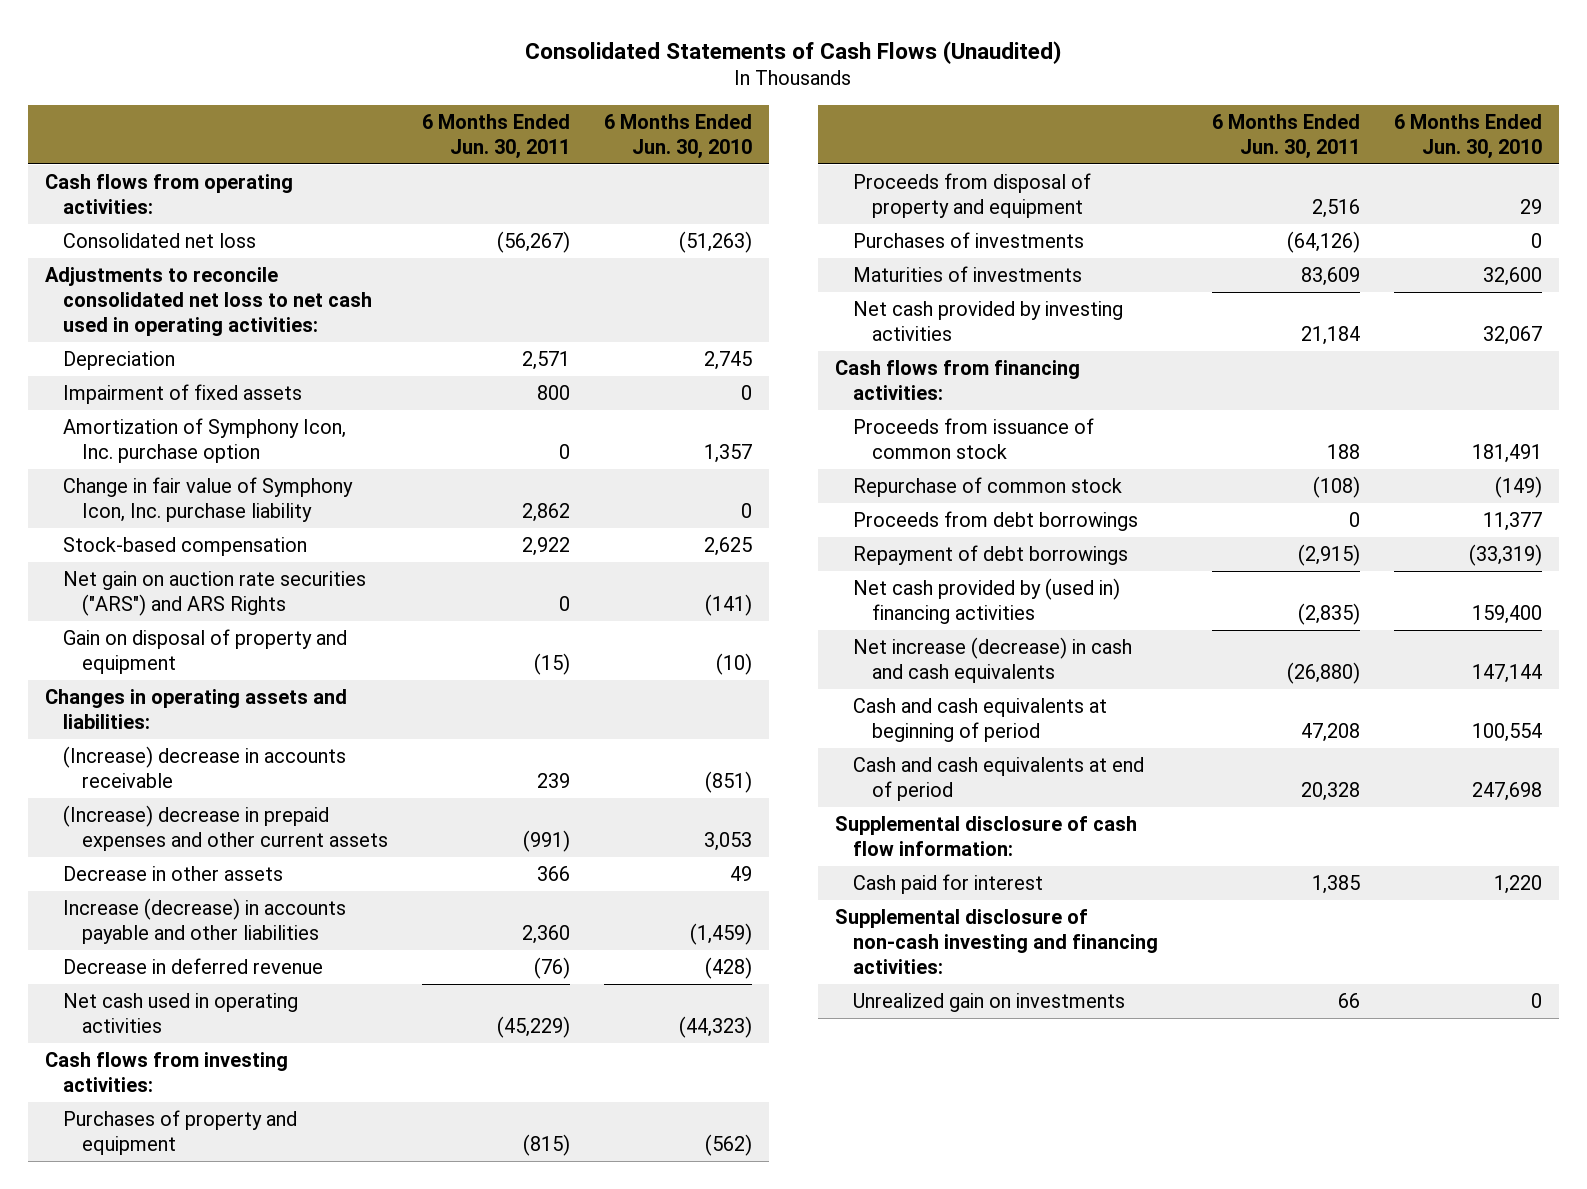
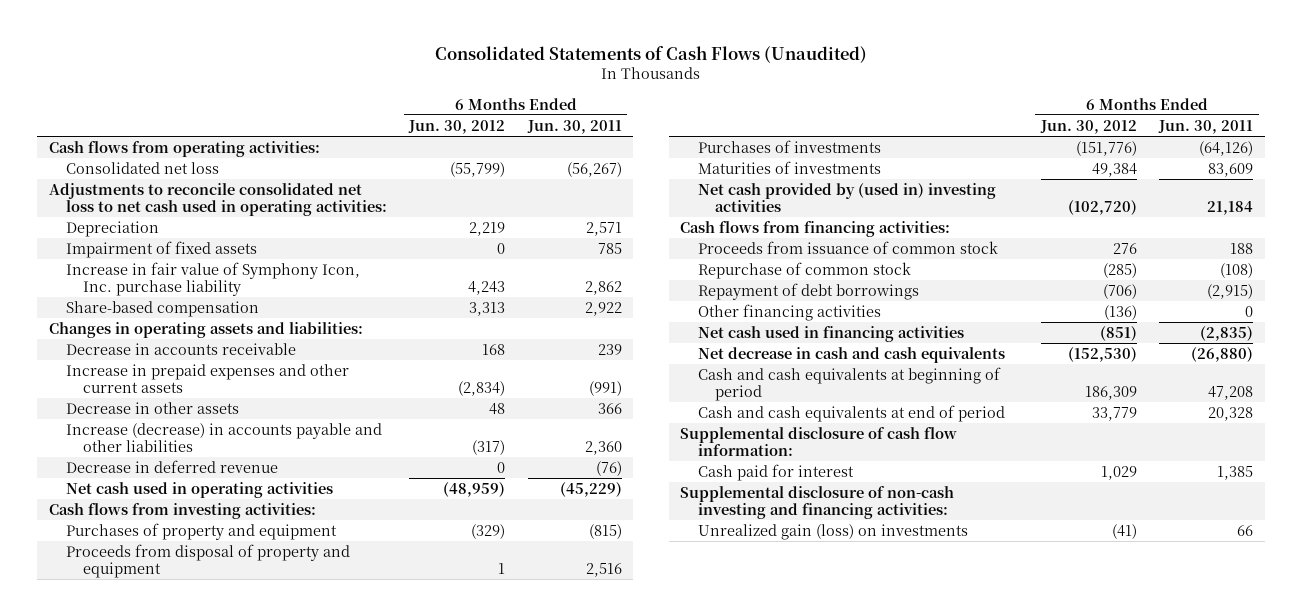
- | 6 Months Ended Jun. 30, 2011 | 6 Months Ended Jun. 30, 2010
+ | 6 Months Ended Jun. 30, 2012 | 6 Months Ended Jun. 30, 2011
- Impairment of fixed assets | 800 | 0
- Amortization of Symphony Icon, Inc. purchase option | 0 | 1,357
- Change in fair value of Symphony Icon, Inc. purchase liability | 2,862 | 0
- Stock-based compensation | 2,922 | 2,625
- Net gain on auction rate securities ("ARS") and ARS Rights | 0 | (141)
- Gain on disposal of property and equipment | (15) | (10)
+ Impairment of fixed assets | 0 | 785
+ Increase in fair value of Symphony Icon, Inc. purchase liability | 4,243 | 2,862
+ Share-based compensation | 3,313 | 2,922
- (Increase) decrease in accounts receivable | 239 | (851)
- (Increase) decrease in prepaid expenses and other current assets | (991) | 3,053
+ Decrease in accounts receivable | 168 | 239
+ Increase in prepaid expenses and other current assets | (2,834) | (991)
- Net cash provided by investing activities | 21,184 | 32,067
+ Net cash provided by (used in) investing activities | (102,720) | 21,184
- Proceeds from debt borrowings | 0 | 11,377
- Net cash provided by (used in) financing activities | (2,835) | 159,400
- Net increase (decrease) in cash and cash equivalents | (26,880) | 147,144
+ Other financing activities | (136) | 0
+ Net cash used in financing activities | (851) | (2,835)
+ Net decrease in cash and cash equivalents | (152,530) | (26,880)
- Unrealized gain on investments | 66 | 0
+ Unrealized gain (loss) on investments | (41) | 66

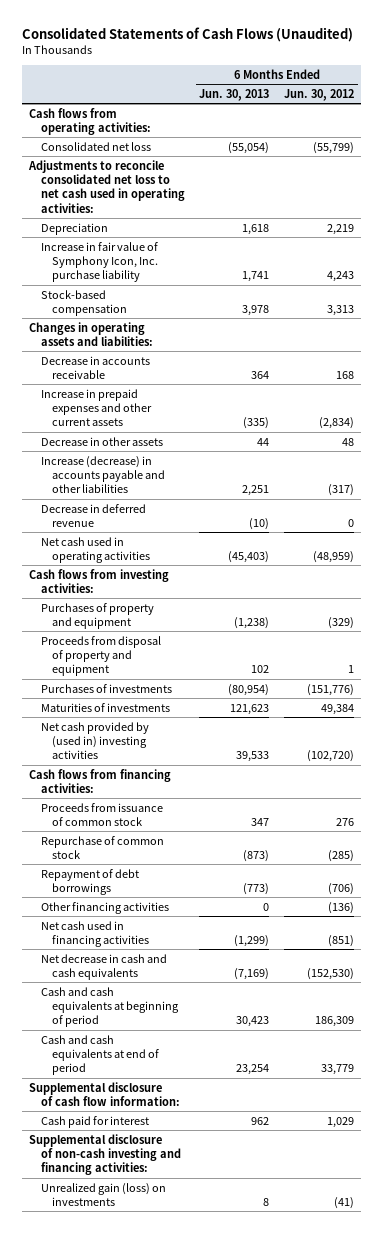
- | 6 Months Ended Jun. 30, 2012 | 6 Months Ended Jun. 30, 2011
+ | 6 Months Ended Jun. 30, 2013 | 6 Months Ended Jun. 30, 2012
- Impairment of fixed assets | 0 | 785
- Share-based compensation | 3,313 | 2,922
+ Stock-based compensation | 3,978 | 3,313

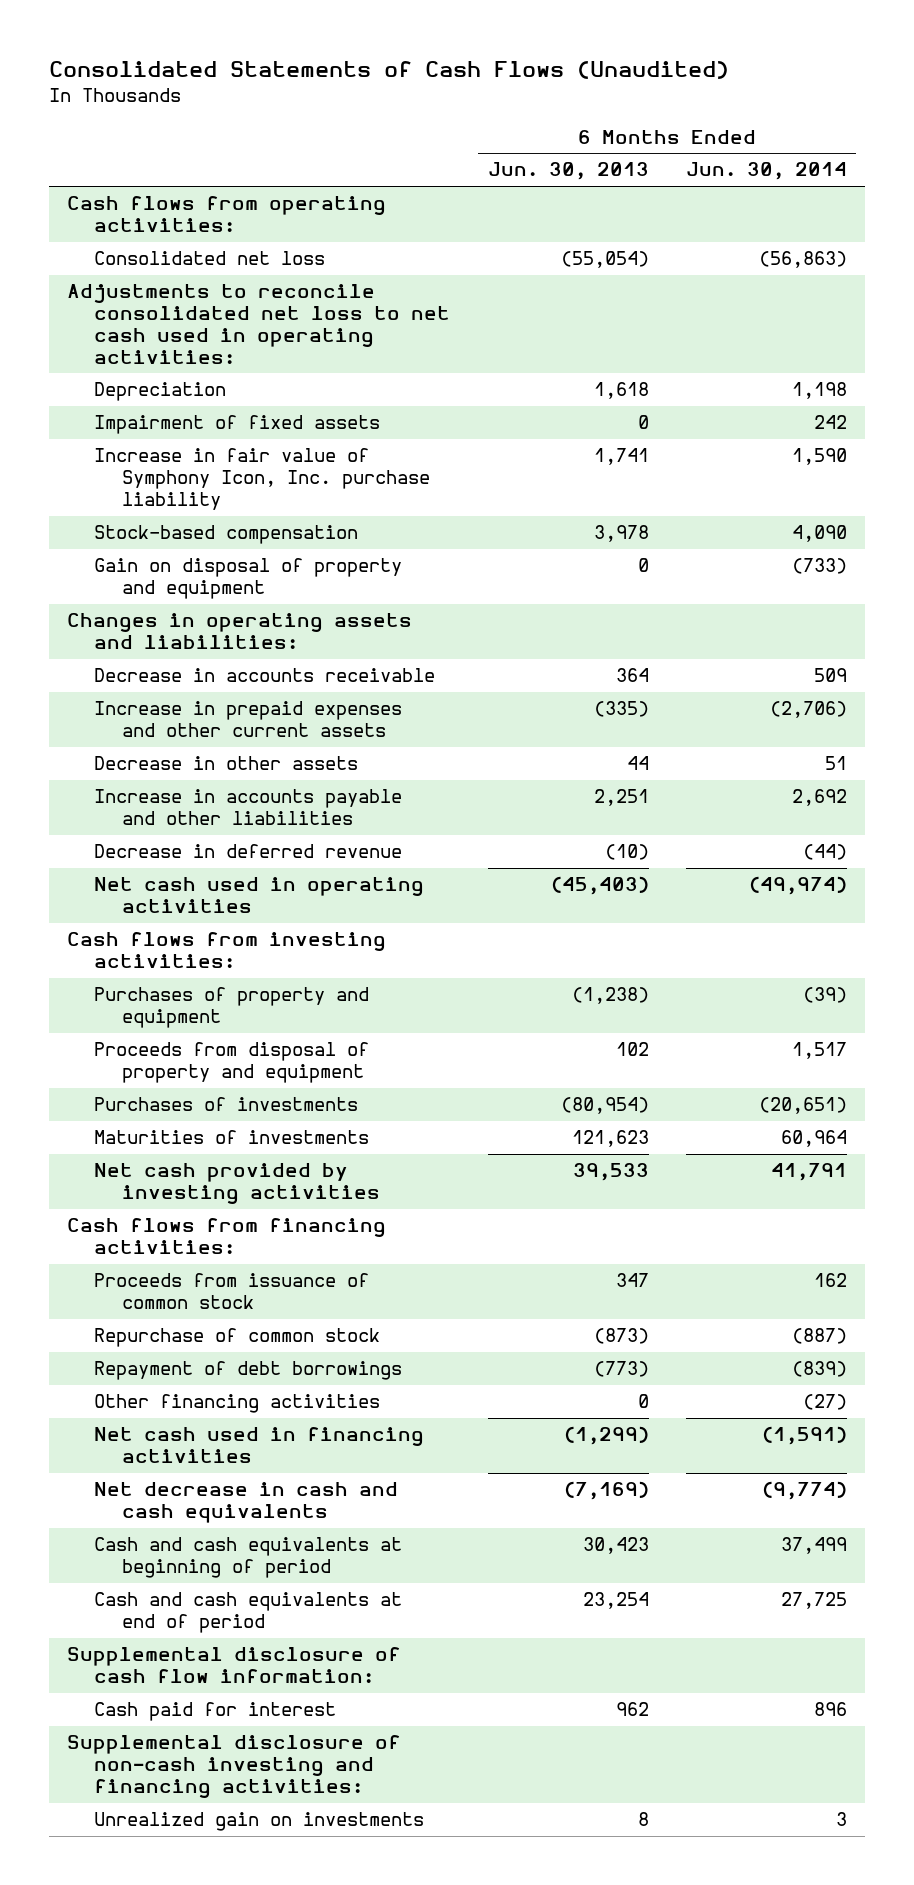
- | 6 Months Ended Jun. 30, 2013 | 6 Months Ended Jun. 30, 2012
+ | 6 Months Ended Jun. 30, 2013 | 6 Months Ended Jun. 30, 2014
+ Impairment of fixed assets | 0 | 242
+ Gain on disposal of property and equipment | 0 | (733)
- Increase (decrease) in accounts payable and other liabilities | 2,251 | (317)
+ Increase in accounts payable and other liabilities | 2,251 | 2,692
- Net cash provided by (used in) investing activities | 39,533 | (102,720)
+ Net cash provided by investing activities | 39,533 | 41,791
- Unrealized gain (loss) on investments | 8 | (41)
+ Unrealized gain on investments | 8 | 3

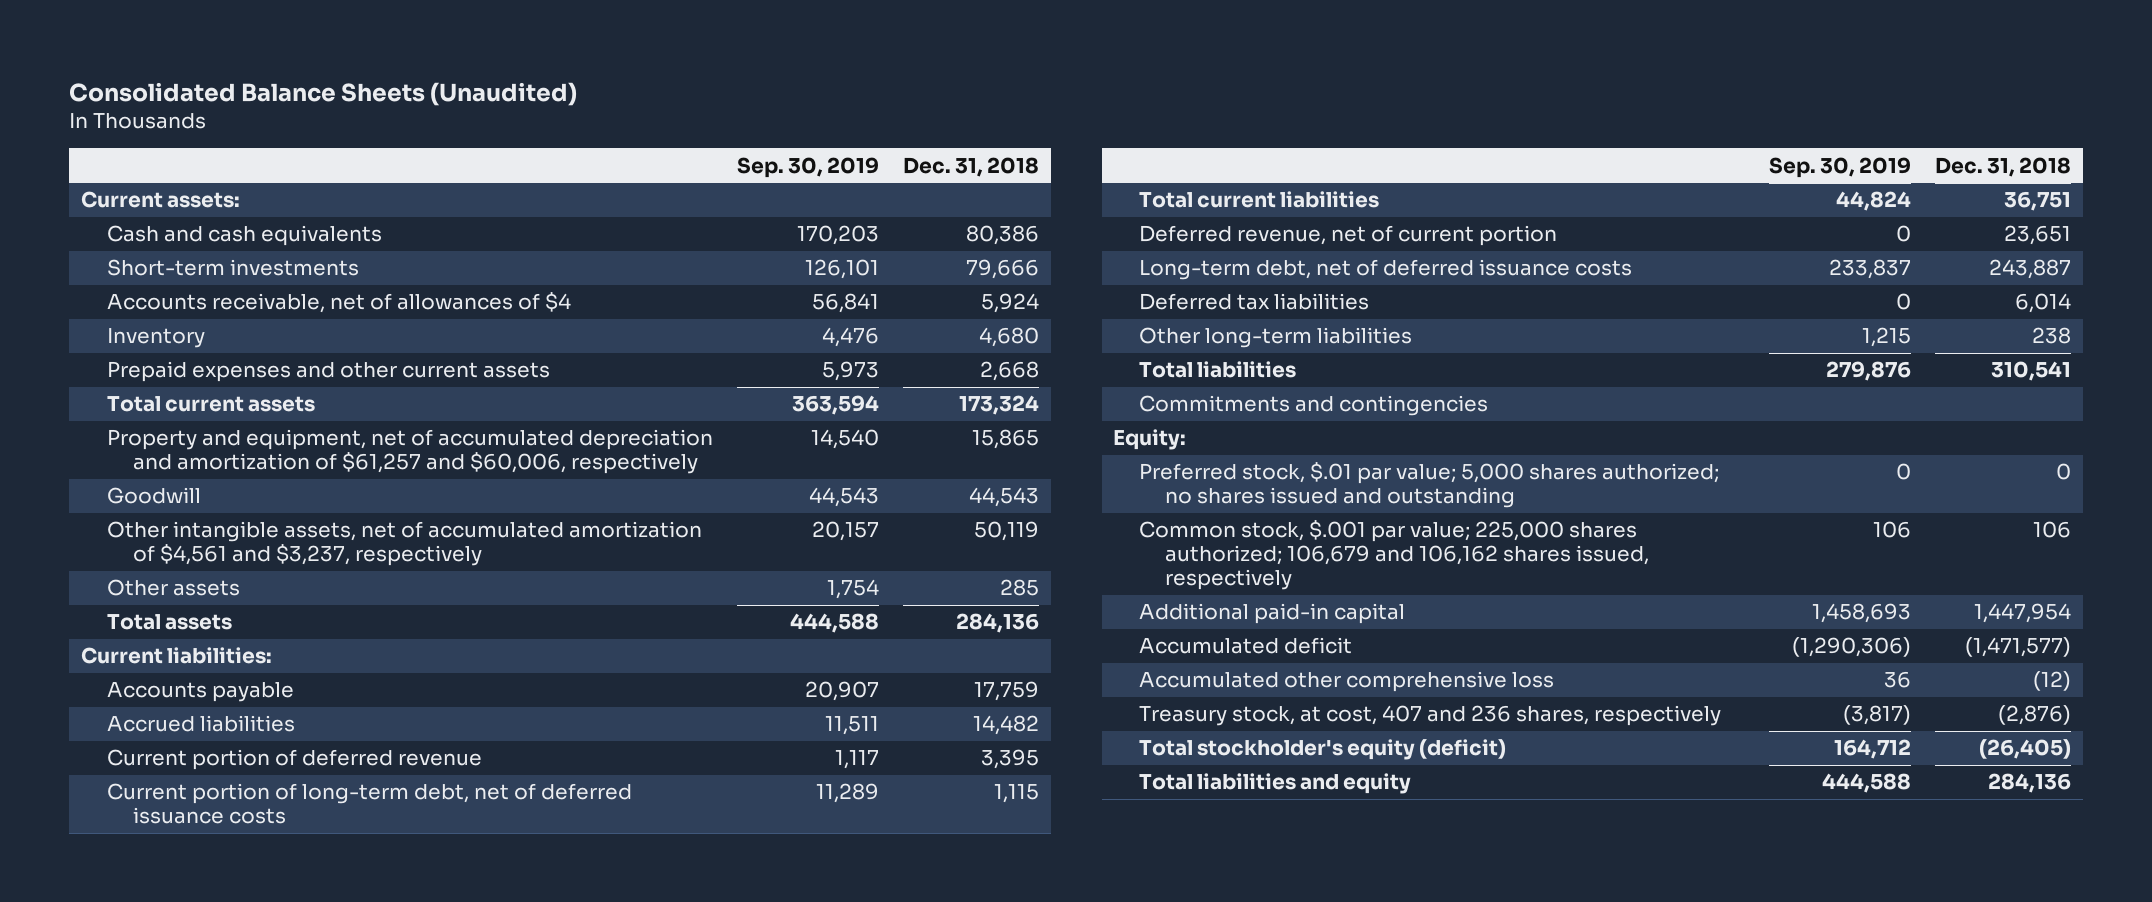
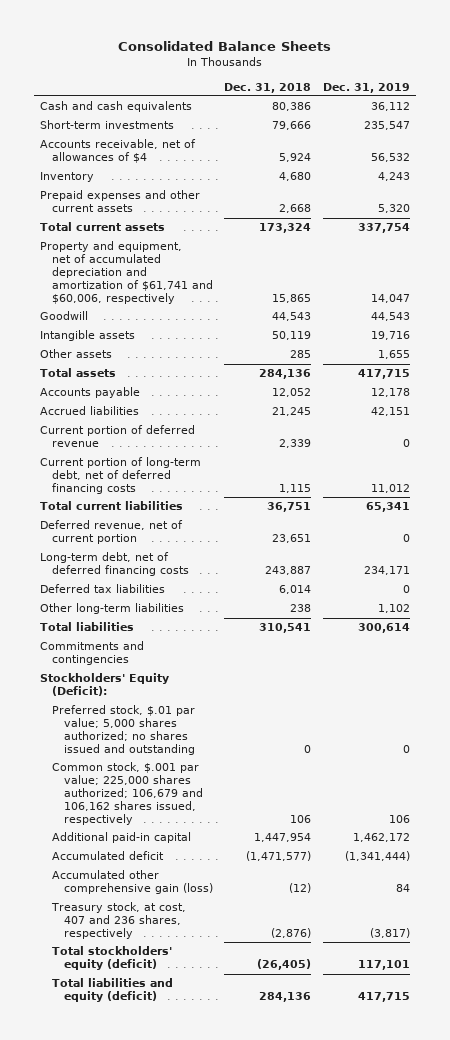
- Consolidated Balance Sheets (Unaudited)
+ Consolidated Balance Sheets
- | Sep. 30, 2019 | Dec. 31, 2018
+ | Dec. 31, 2018 | Dec. 31, 2019
- Current assets:
- Property and equipment, net of accumulated depreciation and amortization of $61,257 and $60,006, respectively | 14,540 | 15,865
+ Property and equipment, net of accumulated depreciation and amortization of $61,741 and $60,006, respectively | 15,865 | 14,047
- Other intangible assets, net of accumulated amortization of $4,561 and $3,237, respectively | 20,157 | 50,119
+ Intangible assets | 50,119 | 19,716
- Current liabilities:
- Accounts payable | 20,907 | 17,759
- Accrued liabilities | 11,511 | 14,482
- Current portion of deferred revenue | 1,117 | 3,395
- Current portion of long-term debt, net of deferred issuance costs | 11,289 | 1,115
+ Accounts payable | 12,052 | 12,178
+ Accrued liabilities | 21,245 | 42,151
+ Current portion of deferred revenue | 2,339 | 0
+ Current portion of long-term debt, net of deferred financing costs | 1,115 | 11,012
- Long-term debt, net of deferred issuance costs | 233,837 | 243,887
+ Long-term debt, net of deferred financing costs | 243,887 | 234,171
- Equity:
+ Stockholders' Equity (Deficit):
- Accumulated other comprehensive loss | 36 | (12)
+ Accumulated other comprehensive gain (loss) | (12) | 84
- Total stockholder's equity (deficit) | 164,712 | (26,405)
- Total liabilities and equity | 444,588 | 284,136
+ Total stockholders' equity (deficit) | (26,405) | 117,101
+ Total liabilities and equity (deficit) | 284,136 | 417,715

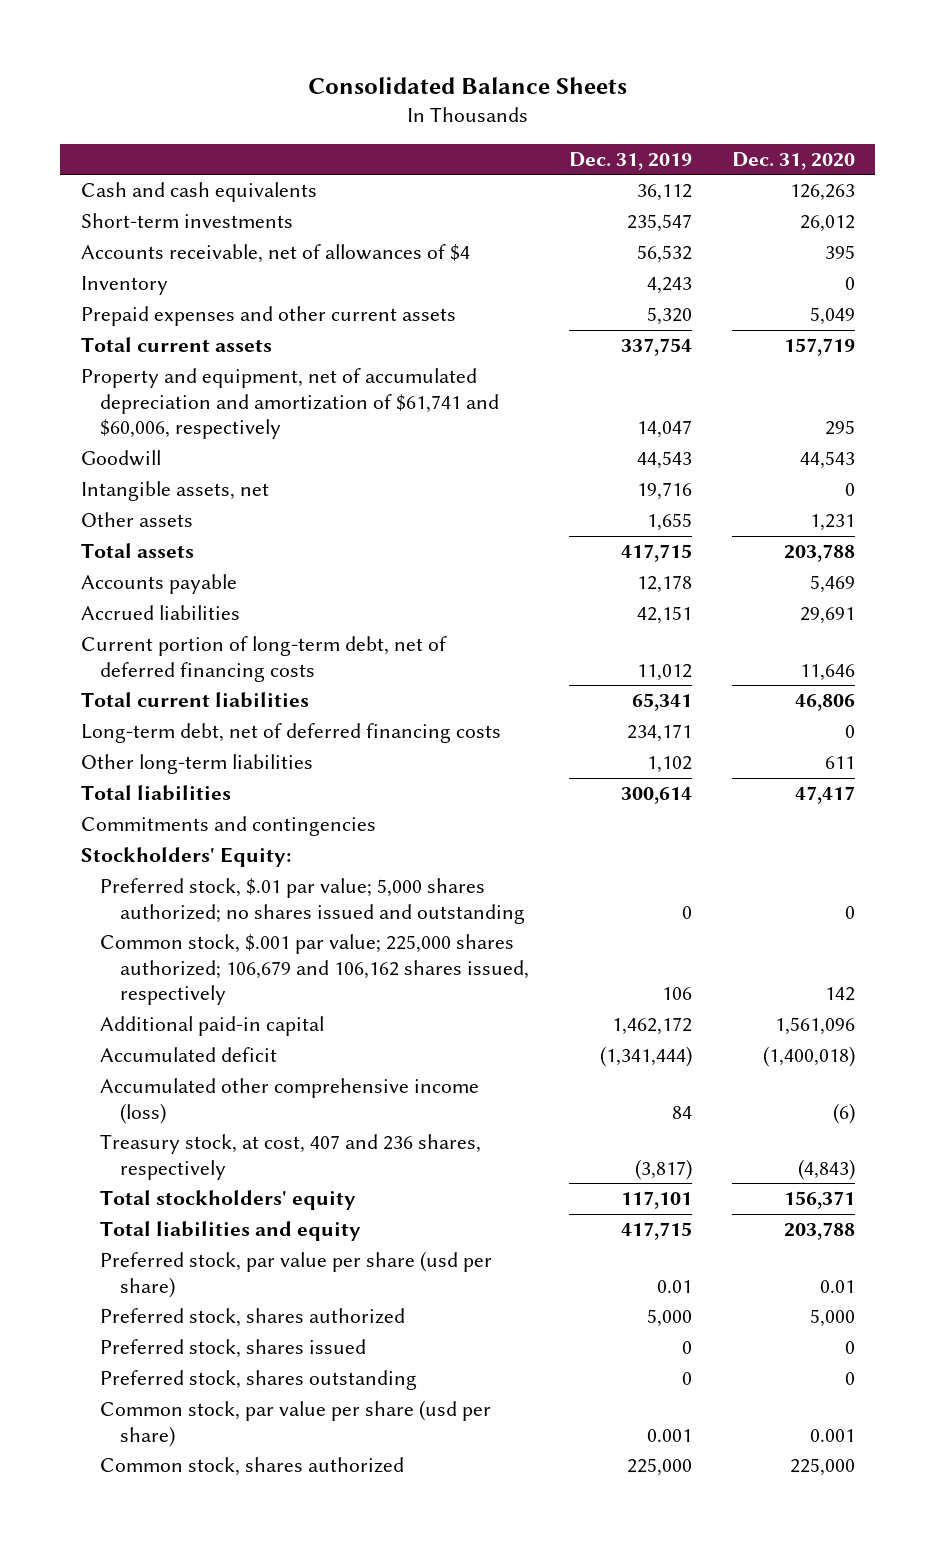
- | Dec. 31, 2018 | Dec. 31, 2019
+ | Dec. 31, 2019 | Dec. 31, 2020
- Intangible assets | 50,119 | 19,716
+ Intangible assets, net | 19,716 | 0
- Current portion of deferred revenue | 2,339 | 0
- Deferred revenue, net of current portion | 23,651 | 0
- Deferred tax liabilities | 6,014 | 0
- Stockholders' Equity (Deficit):
+ Stockholders' Equity:
- Accumulated other comprehensive gain (loss) | (12) | 84
+ Accumulated other comprehensive income (loss) | 84 | (6)
- Total stockholders' equity (deficit) | (26,405) | 117,101
- Total liabilities and equity (deficit) | 284,136 | 417,715
+ Total stockholders' equity | 117,101 | 156,371
+ Total liabilities and equity | 417,715 | 203,788
+ Preferred stock, par value per share (usd per share) | 0.01 | 0.01
+ Preferred stock, shares authorized | 5,000 | 5,000
+ Preferred stock, shares issued | 0 | 0
+ Preferred stock, shares outstanding | 0 | 0
+ Common stock, par value per share (usd per share) | 0.001 | 0.001
+ Common stock, shares authorized | 225,000 | 225,000

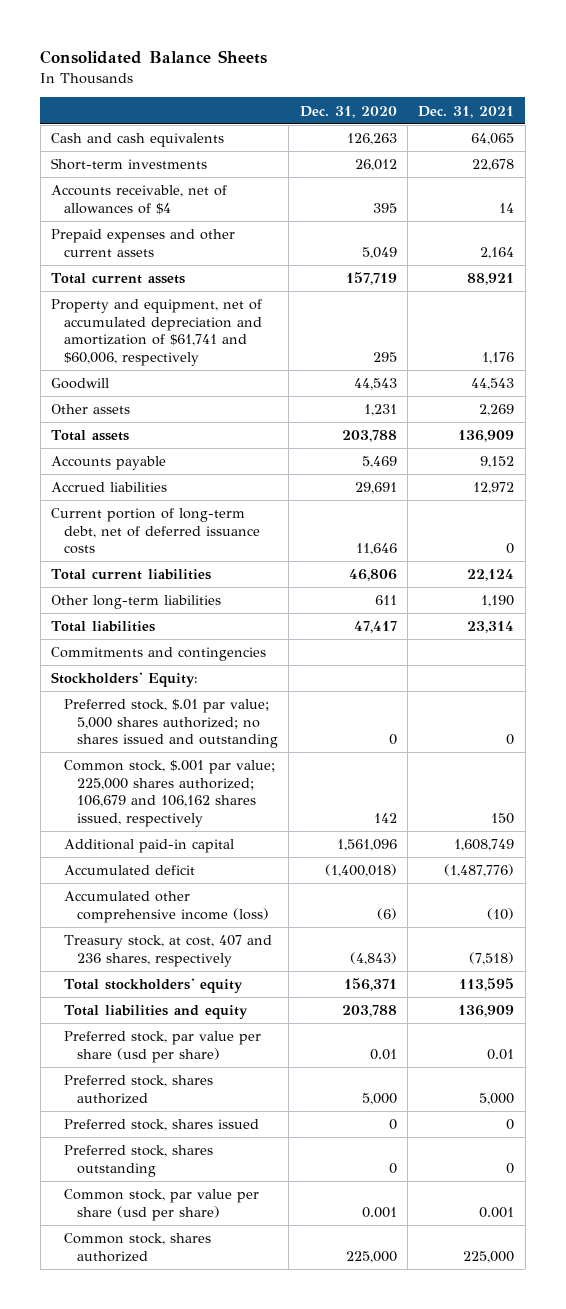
- | Dec. 31, 2019 | Dec. 31, 2020
+ | Dec. 31, 2020 | Dec. 31, 2021
- Inventory | 4,243 | 0
- Intangible assets, net | 19,716 | 0
- Current portion of long-term debt, net of deferred financing costs | 11,012 | 11,646
+ Current portion of long-term debt, net of deferred issuance costs | 11,646 | 0
- Long-term debt, net of deferred financing costs | 234,171 | 0

